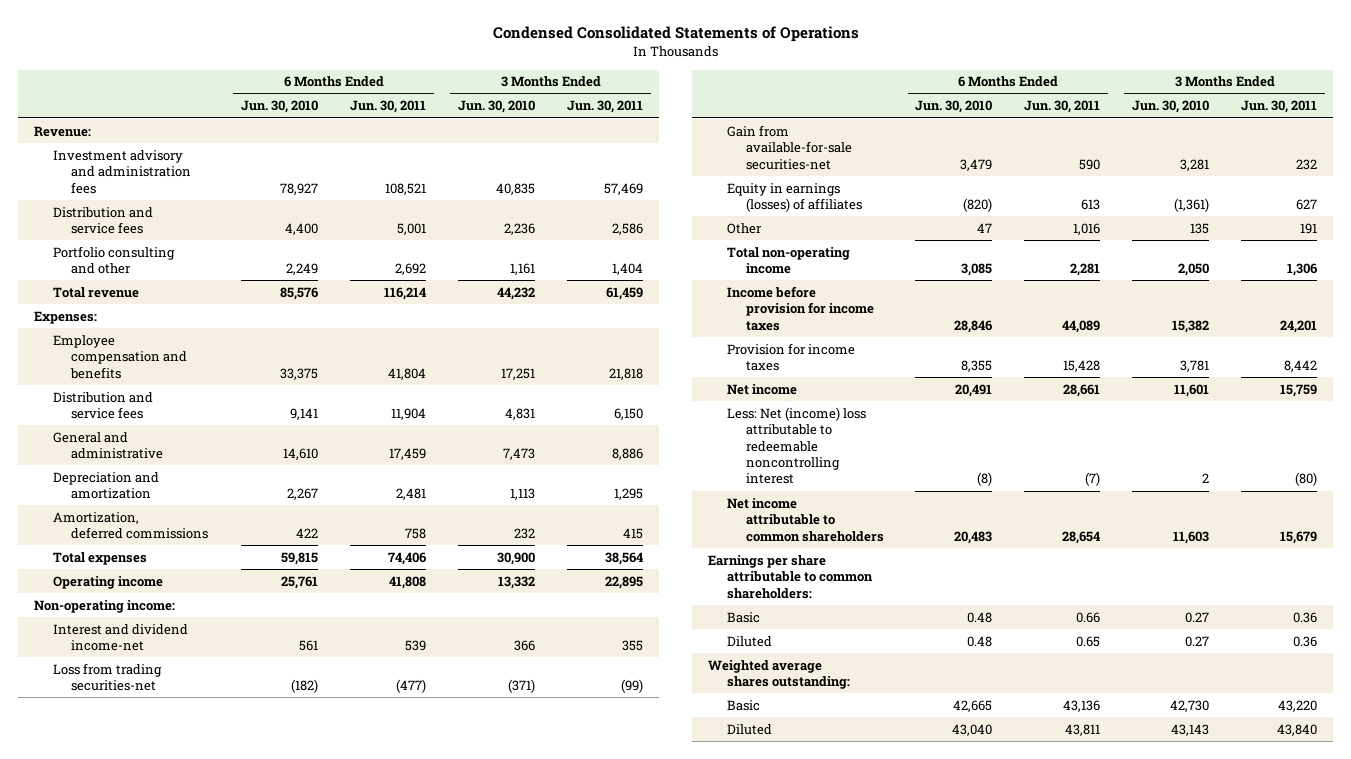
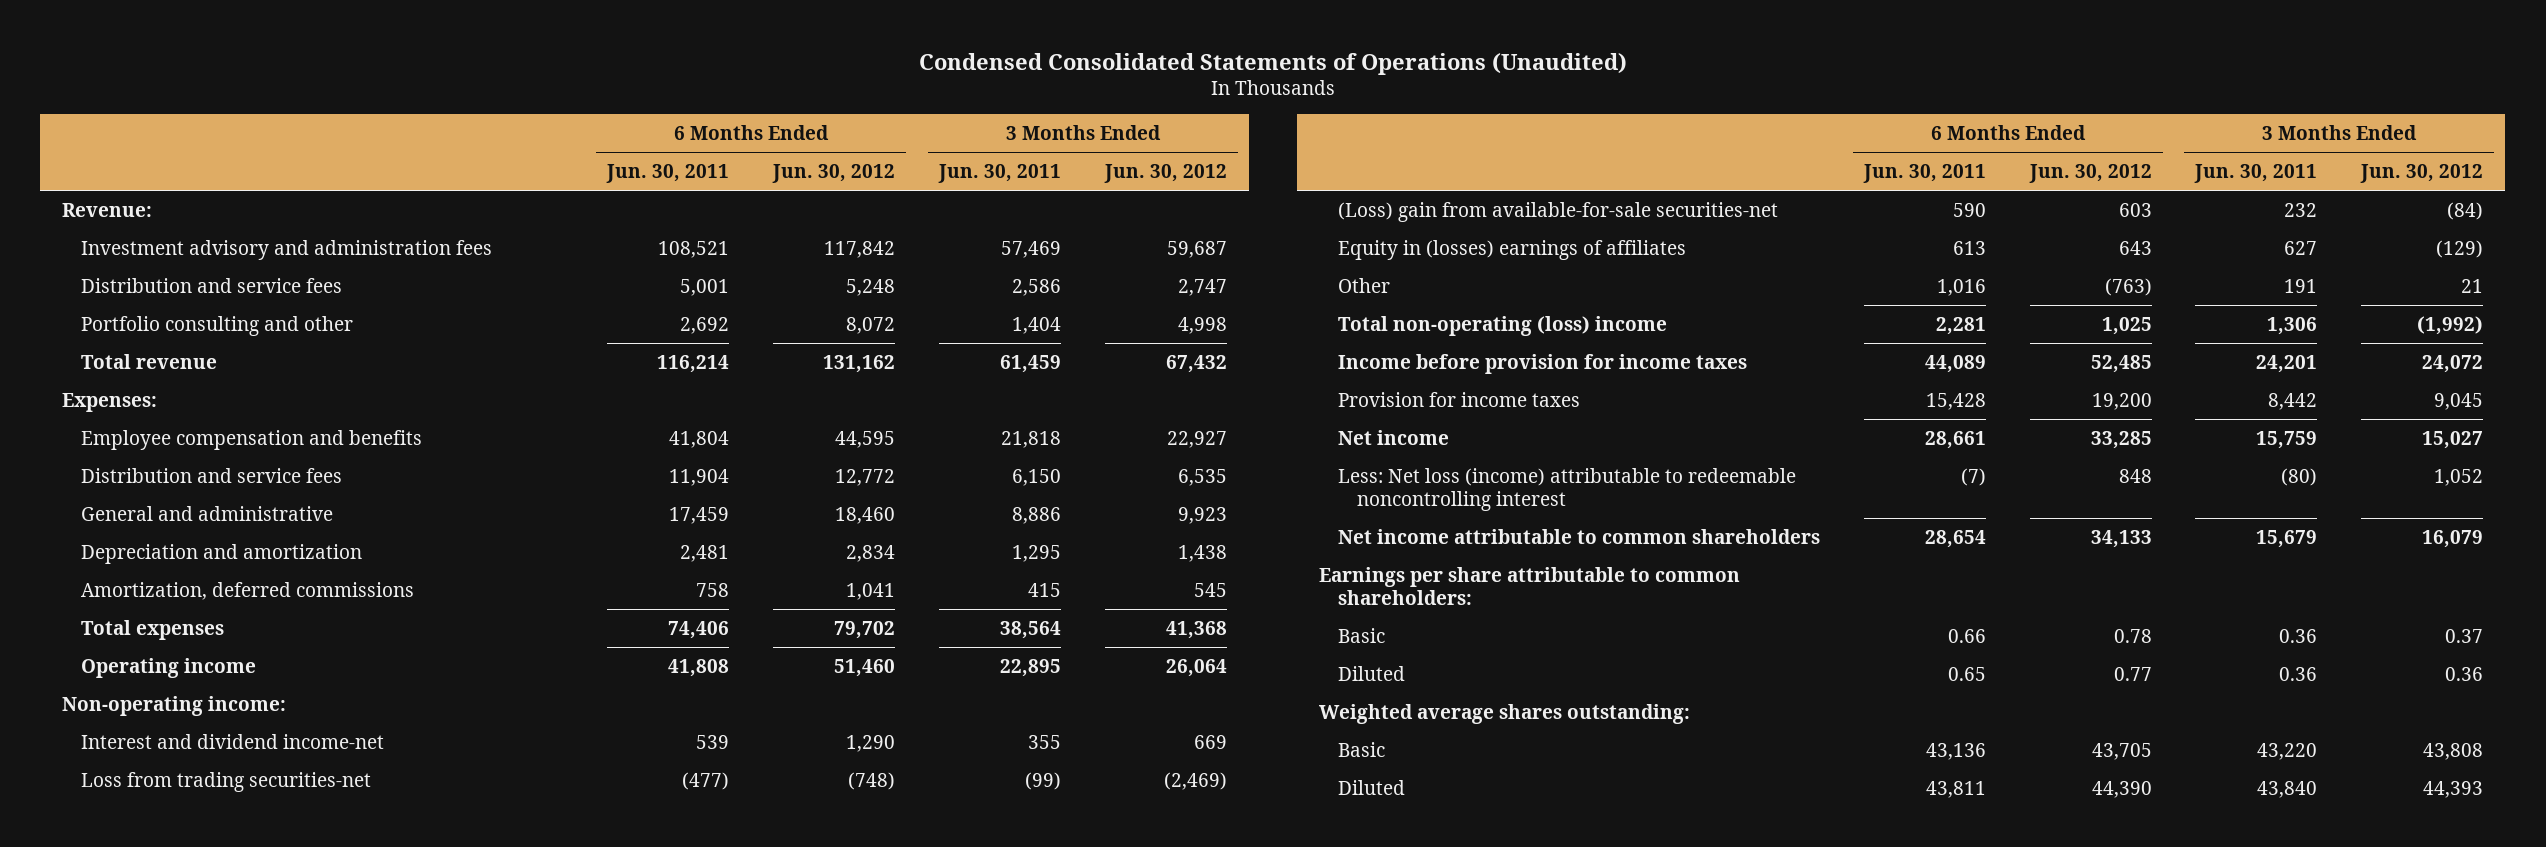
- Condensed Consolidated Statements of Operations
+ Condensed Consolidated Statements of Operations (Unaudited)
- | 6 Months Ended Jun. 30, 2010 | 6 Months Ended Jun. 30, 2011 | 3 Months Ended Jun. 30, 2010 | 3 Months Ended Jun. 30, 2011
+ | 6 Months Ended Jun. 30, 2011 | 6 Months Ended Jun. 30, 2012 | 3 Months Ended Jun. 30, 2011 | 3 Months Ended Jun. 30, 2012
- Gain from available-for-sale securities-net | 3,479 | 590 | 3,281 | 232
- Equity in earnings (losses) of affiliates | (820) | 613 | (1,361) | 627
+ (Loss) gain from available-for-sale securities-net | 590 | 603 | 232 | (84)
+ Equity in (losses) earnings of affiliates | 613 | 643 | 627 | (129)
- Total non-operating income | 3,085 | 2,281 | 2,050 | 1,306
+ Total non-operating (loss) income | 2,281 | 1,025 | 1,306 | (1,992)
- Less: Net (income) loss attributable to redeemable noncontrolling interest | (8) | (7) | 2 | (80)
+ Less: Net loss (income) attributable to redeemable noncontrolling interest | (7) | 848 | (80) | 1,052

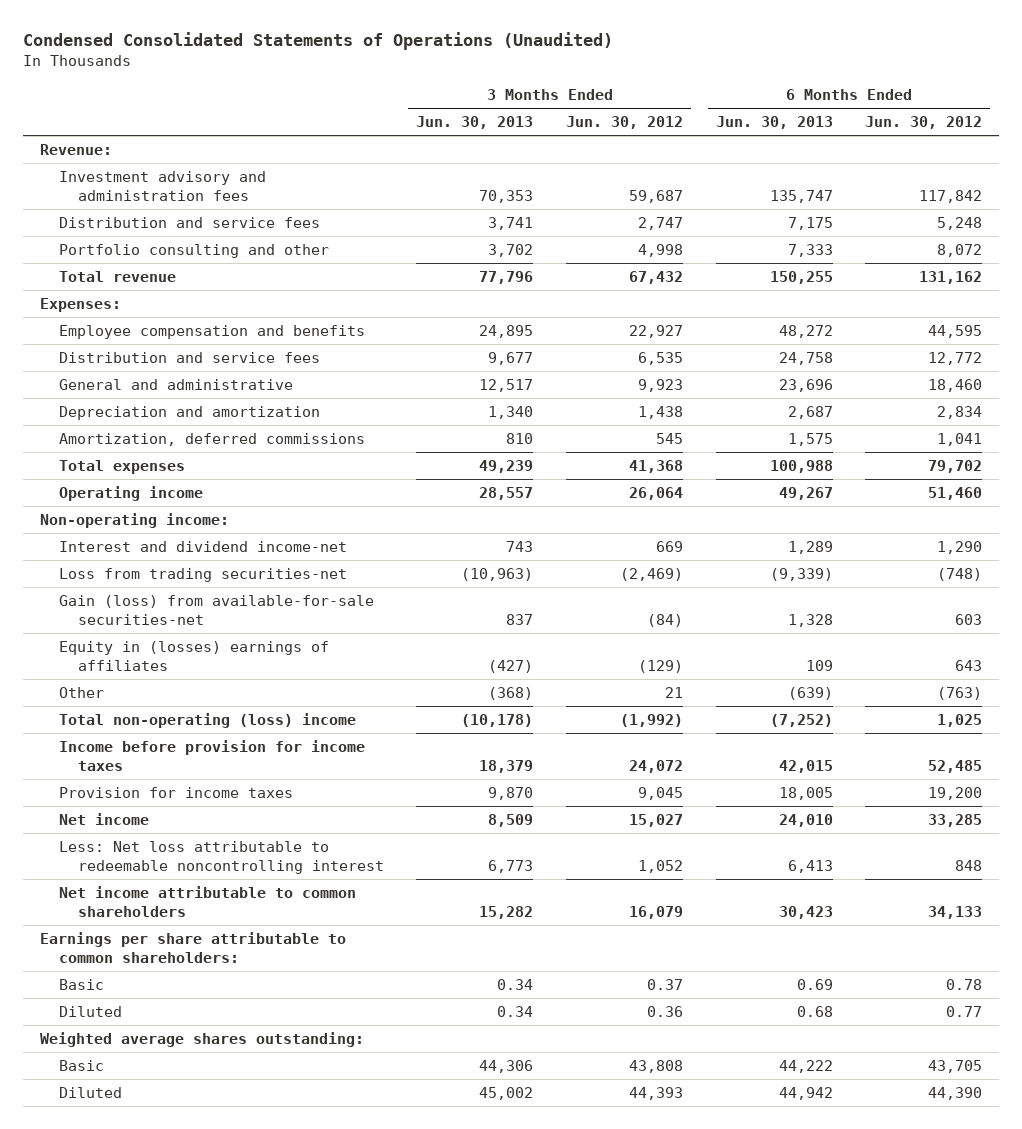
- | 6 Months Ended Jun. 30, 2011 | 6 Months Ended Jun. 30, 2012 | 3 Months Ended Jun. 30, 2011 | 3 Months Ended Jun. 30, 2012
+ | 3 Months Ended Jun. 30, 2013 | 3 Months Ended Jun. 30, 2012 | 6 Months Ended Jun. 30, 2013 | 6 Months Ended Jun. 30, 2012
- (Loss) gain from available-for-sale securities-net | 590 | 603 | 232 | (84)
+ Gain (loss) from available-for-sale securities-net | 837 | (84) | 1,328 | 603
- Less: Net loss (income) attributable to redeemable noncontrolling interest | (7) | 848 | (80) | 1,052
+ Less: Net loss attributable to redeemable noncontrolling interest | 6,773 | 1,052 | 6,413 | 848

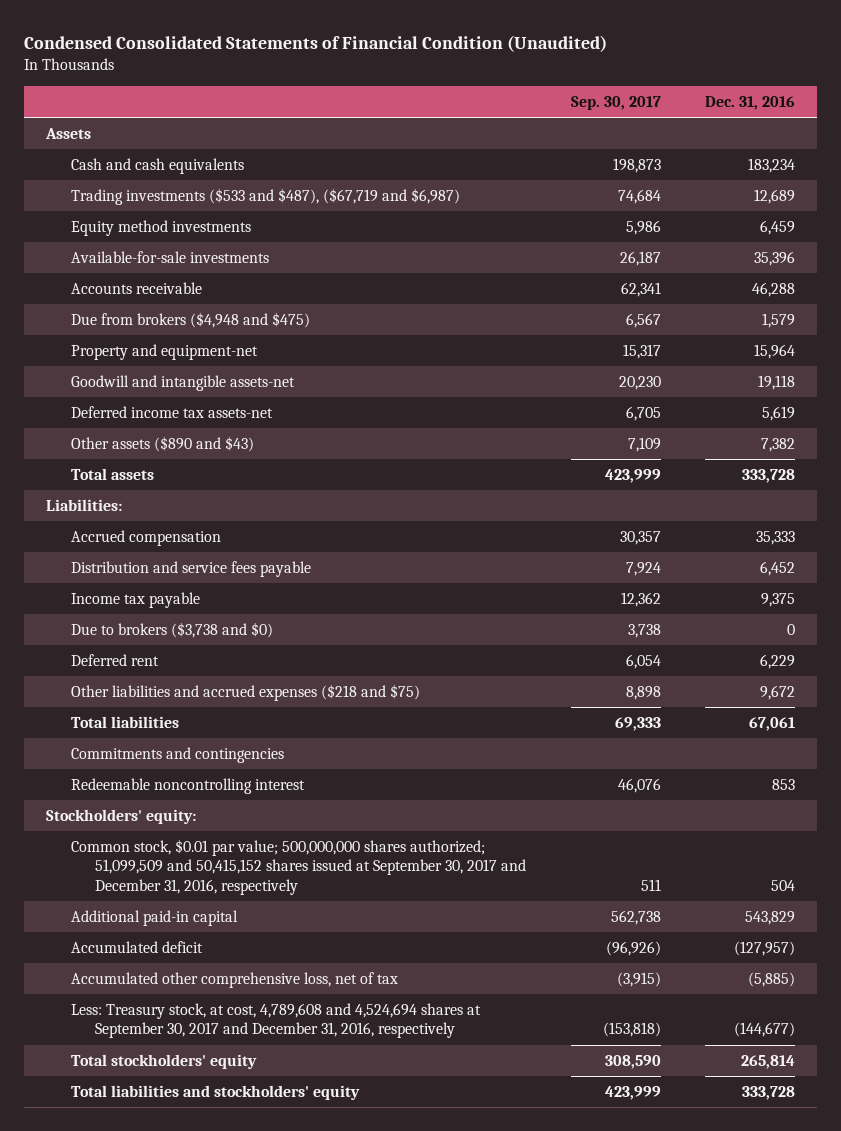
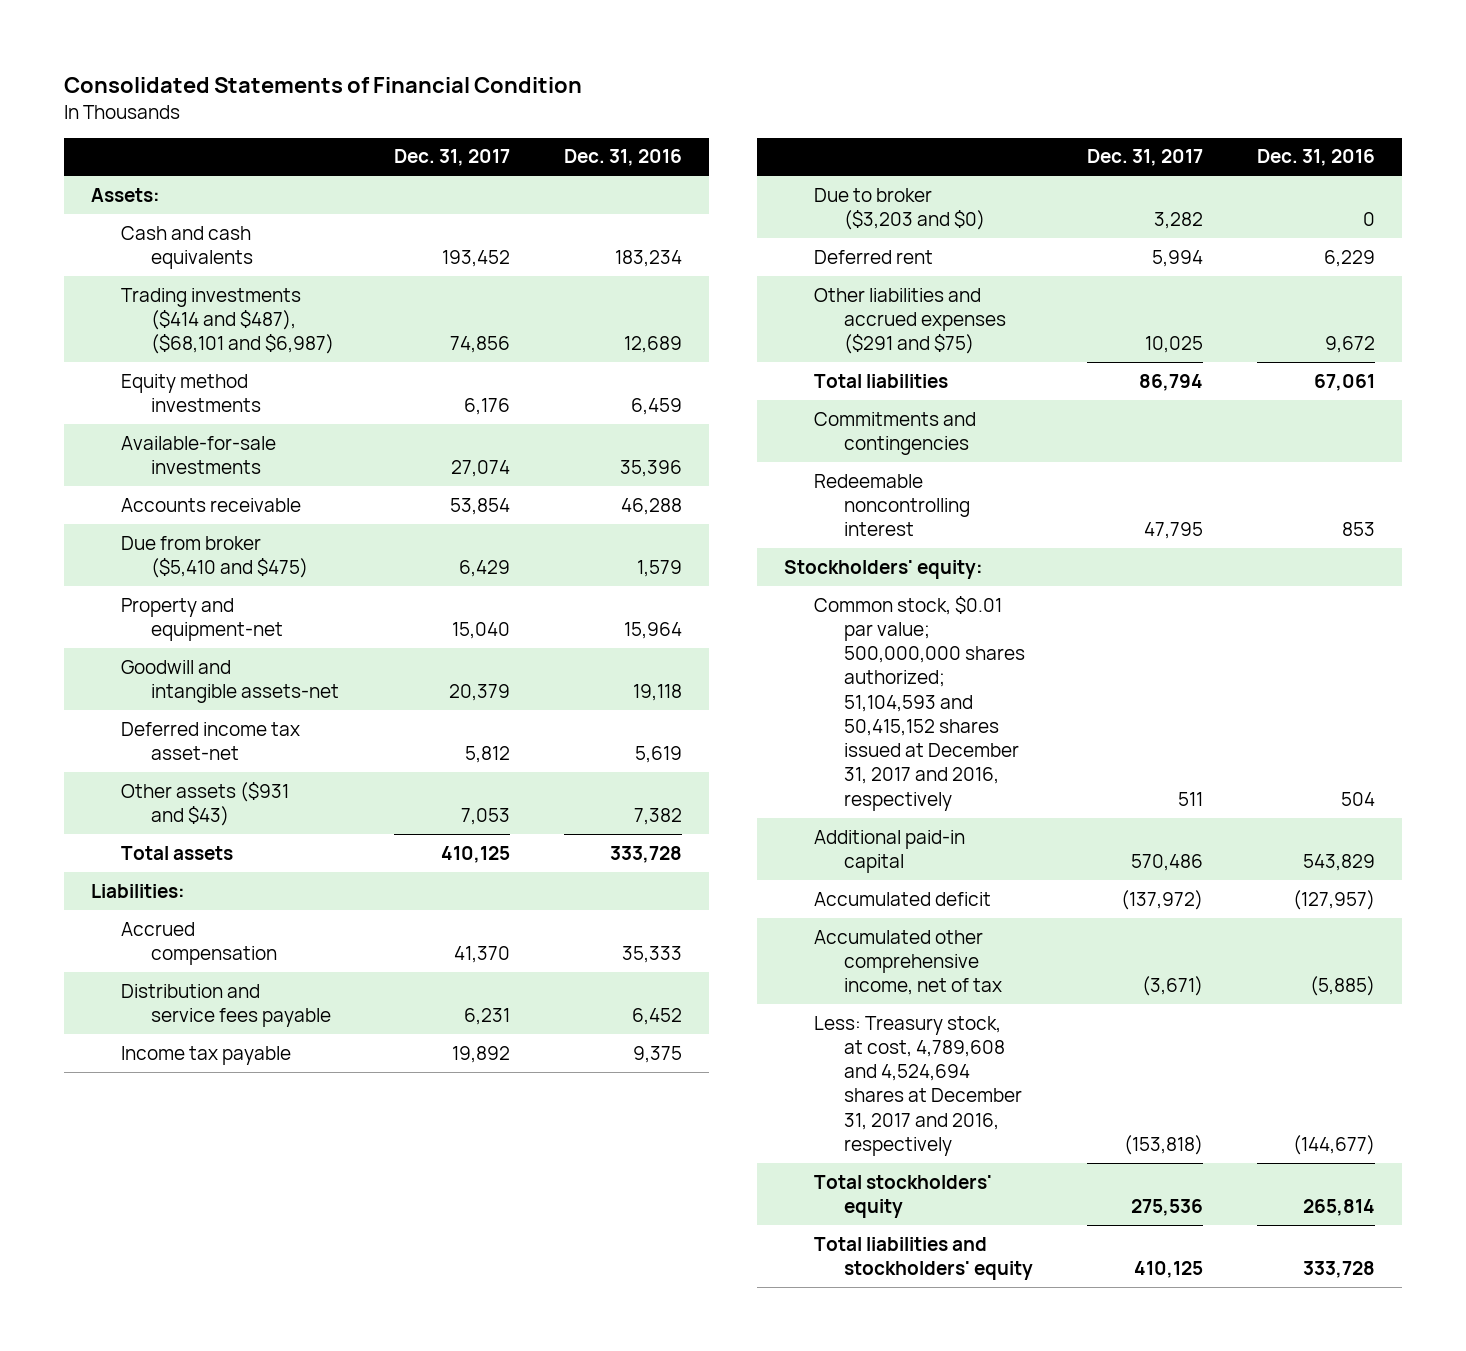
- Condensed Consolidated Statements of Financial Condition (Unaudited)
+ Consolidated Statements of Financial Condition
- | Sep. 30, 2017 | Dec. 31, 2016
+ | Dec. 31, 2017 | Dec. 31, 2016
- Assets
+ Assets:
- Trading investments ($533 and $487), ($67,719 and $6,987) | 74,684 | 12,689
+ Trading investments ($414 and $487), ($68,101 and $6,987) | 74,856 | 12,689
- Due from brokers ($4,948 and $475) | 6,567 | 1,579
+ Due from broker ($5,410 and $475) | 6,429 | 1,579
- Deferred income tax assets-net | 6,705 | 5,619
- Other assets ($890 and $43) | 7,109 | 7,382
+ Deferred income tax asset-net | 5,812 | 5,619
+ Other assets ($931 and $43) | 7,053 | 7,382
- Due to brokers ($3,738 and $0) | 3,738 | 0
+ Due to broker ($3,203 and $0) | 3,282 | 0
- Other liabilities and accrued expenses ($218 and $75) | 8,898 | 9,672
+ Other liabilities and accrued expenses ($291 and $75) | 10,025 | 9,672
- Common stock, $0.01 par value; 500,000,000 shares authorized; 51,099,509 and 50,415,152 shares issued at September 30, 2017 and December 31, 2016, respectively | 511 | 504
+ Common stock, $0.01 par value; 500,000,000 shares authorized; 51,104,593 and 50,415,152 shares issued at December 31, 2017 and 2016, respectively | 511 | 504
- Accumulated other comprehensive loss, net of tax | (3,915) | (5,885)
- Less: Treasury stock, at cost, 4,789,608 and 4,524,694 shares at September 30, 2017 and December 31, 2016, respectively | (153,818) | (144,677)
+ Accumulated other comprehensive income, net of tax | (3,671) | (5,885)
+ Less: Treasury stock, at cost, 4,789,608 and 4,524,694 shares at December 31, 2017 and 2016, respectively | (153,818) | (144,677)

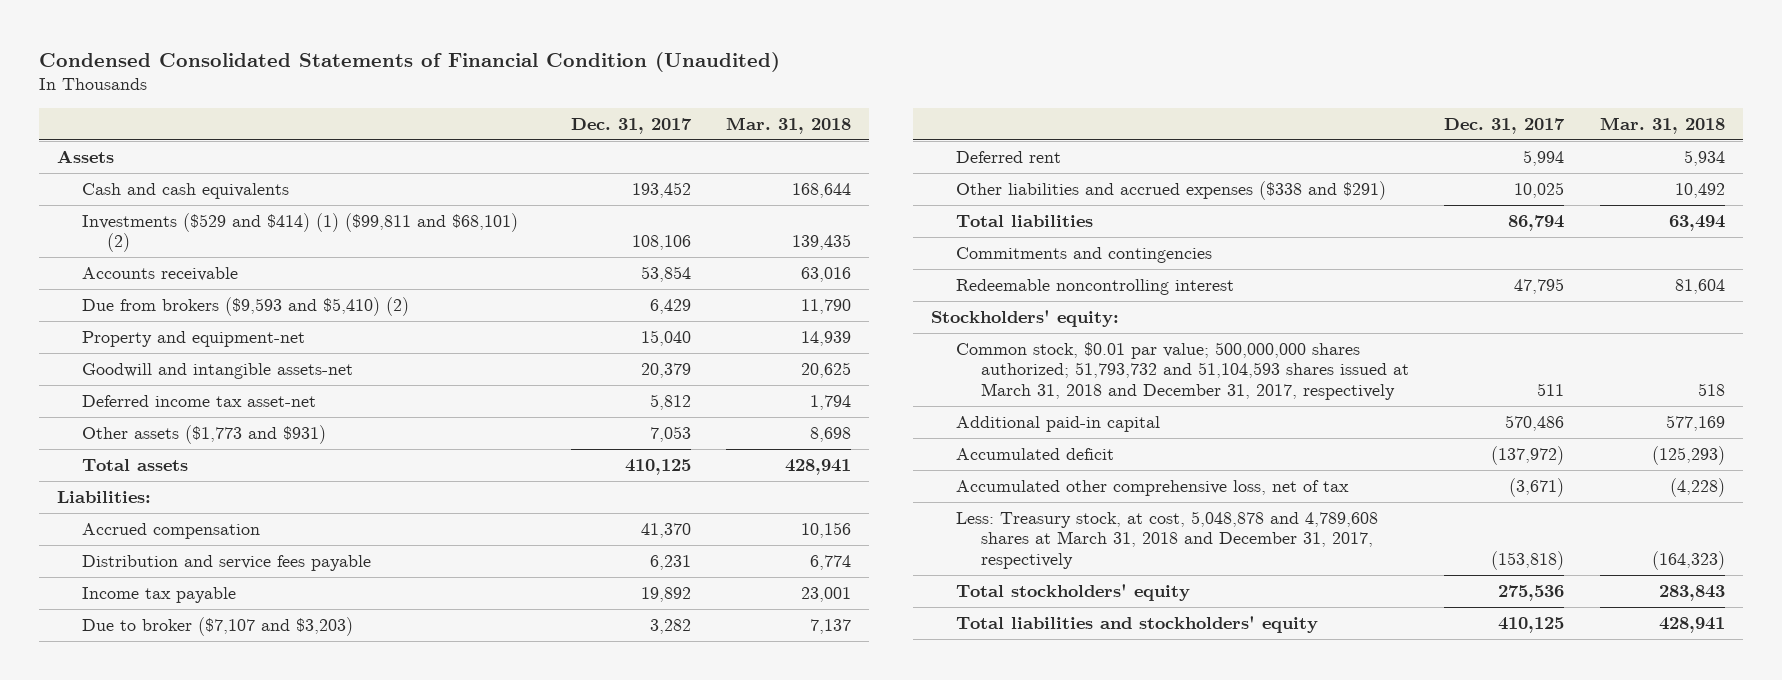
- Consolidated Statements of Financial Condition
+ Condensed Consolidated Statements of Financial Condition (Unaudited)
- | Dec. 31, 2017 | Dec. 31, 2016
+ | Dec. 31, 2017 | Mar. 31, 2018
- Assets:
+ Assets
- Trading investments ($414 and $487), ($68,101 and $6,987) | 74,856 | 12,689
- Equity method investments | 6,176 | 6,459
- Available-for-sale investments | 27,074 | 35,396
+ Investments ($529 and $414) (1) ($99,811 and $68,101) (2) | 108,106 | 139,435
- Due from broker ($5,410 and $475) | 6,429 | 1,579
+ Due from brokers ($9,593 and $5,410) (2) | 6,429 | 11,790
- Other assets ($931 and $43) | 7,053 | 7,382
+ Other assets ($1,773 and $931) | 7,053 | 8,698
- Due to broker ($3,203 and $0) | 3,282 | 0
+ Due to broker ($7,107 and $3,203) | 3,282 | 7,137
- Other liabilities and accrued expenses ($291 and $75) | 10,025 | 9,672
+ Other liabilities and accrued expenses ($338 and $291) | 10,025 | 10,492
- Common stock, $0.01 par value; 500,000,000 shares authorized; 51,104,593 and 50,415,152 shares issued at December 31, 2017 and 2016, respectively | 511 | 504
+ Common stock, $0.01 par value; 500,000,000 shares authorized; 51,793,732 and 51,104,593 shares issued at March 31, 2018 and December 31, 2017, respectively | 511 | 518
- Accumulated other comprehensive income, net of tax | (3,671) | (5,885)
- Less: Treasury stock, at cost, 4,789,608 and 4,524,694 shares at December 31, 2017 and 2016, respectively | (153,818) | (144,677)
+ Accumulated other comprehensive loss, net of tax | (3,671) | (4,228)
+ Less: Treasury stock, at cost, 5,048,878 and 4,789,608 shares at March 31, 2018 and December 31, 2017, respectively | (153,818) | (164,323)

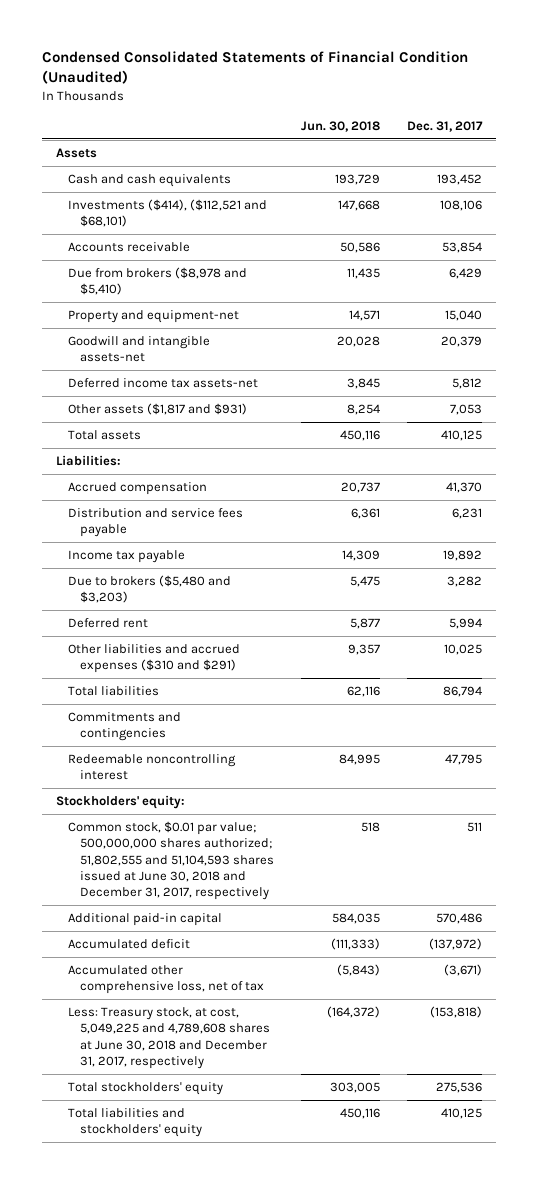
- | Dec. 31, 2017 | Mar. 31, 2018
+ | Jun. 30, 2018 | Dec. 31, 2017
- Investments ($529 and $414) (1) ($99,811 and $68,101) (2) | 108,106 | 139,435
+ Investments ($414), ($112,521 and $68,101) | 147,668 | 108,106
- Due from brokers ($9,593 and $5,410) (2) | 6,429 | 11,790
+ Due from brokers ($8,978 and $5,410) | 11,435 | 6,429
- Deferred income tax asset-net | 5,812 | 1,794
- Other assets ($1,773 and $931) | 7,053 | 8,698
+ Deferred income tax assets-net | 3,845 | 5,812
+ Other assets ($1,817 and $931) | 8,254 | 7,053
- Due to broker ($7,107 and $3,203) | 3,282 | 7,137
+ Due to brokers ($5,480 and $3,203) | 5,475 | 3,282
- Other liabilities and accrued expenses ($338 and $291) | 10,025 | 10,492
+ Other liabilities and accrued expenses ($310 and $291) | 9,357 | 10,025
- Common stock, $0.01 par value; 500,000,000 shares authorized; 51,793,732 and 51,104,593 shares issued at March 31, 2018 and December 31, 2017, respectively | 511 | 518
+ Common stock, $0.01 par value; 500,000,000 shares authorized; 51,802,555 and 51,104,593 shares issued at June 30, 2018 and December 31, 2017, respectively | 518 | 511
- Less: Treasury stock, at cost, 5,048,878 and 4,789,608 shares at March 31, 2018 and December 31, 2017, respectively | (153,818) | (164,323)
+ Less: Treasury stock, at cost, 5,049,225 and 4,789,608 shares at June 30, 2018 and December 31, 2017, respectively | (164,372) | (153,818)

